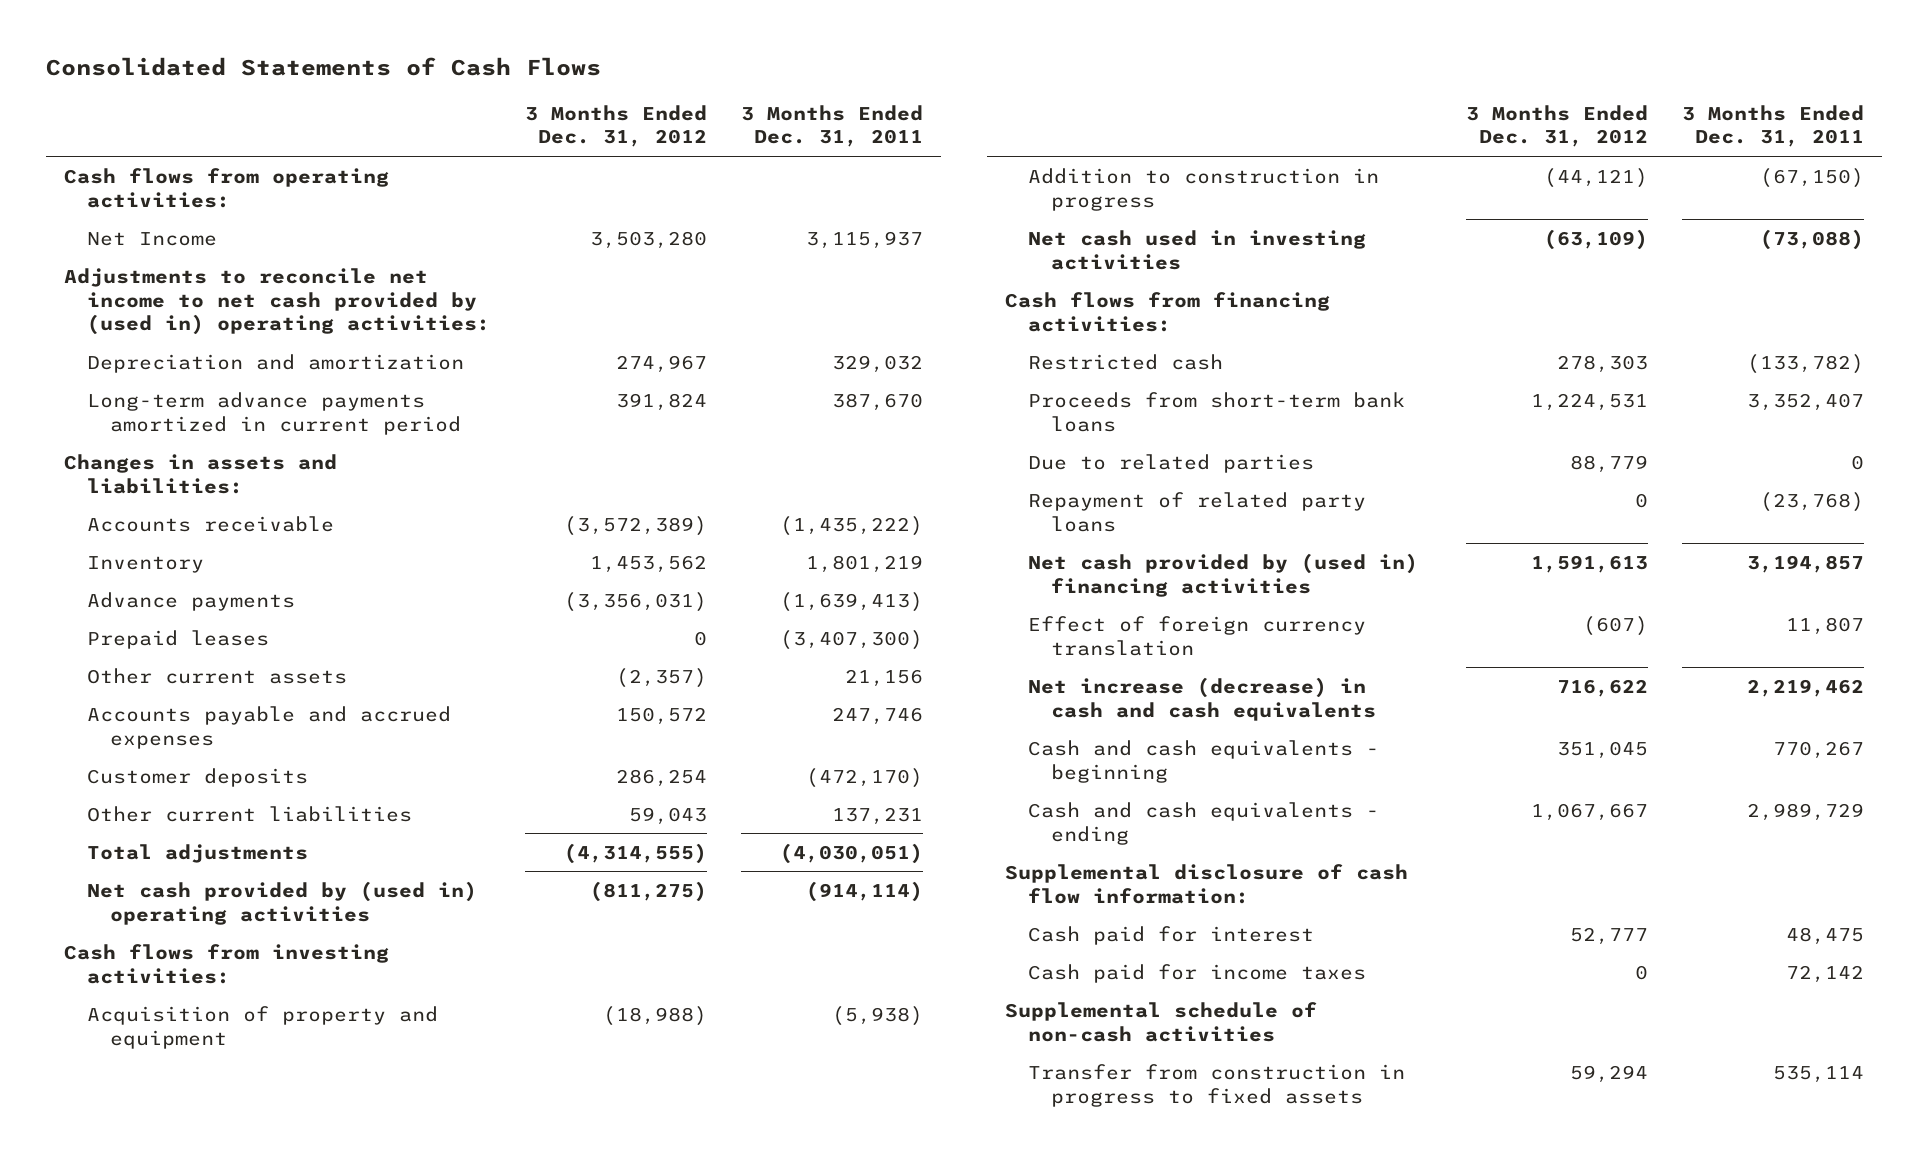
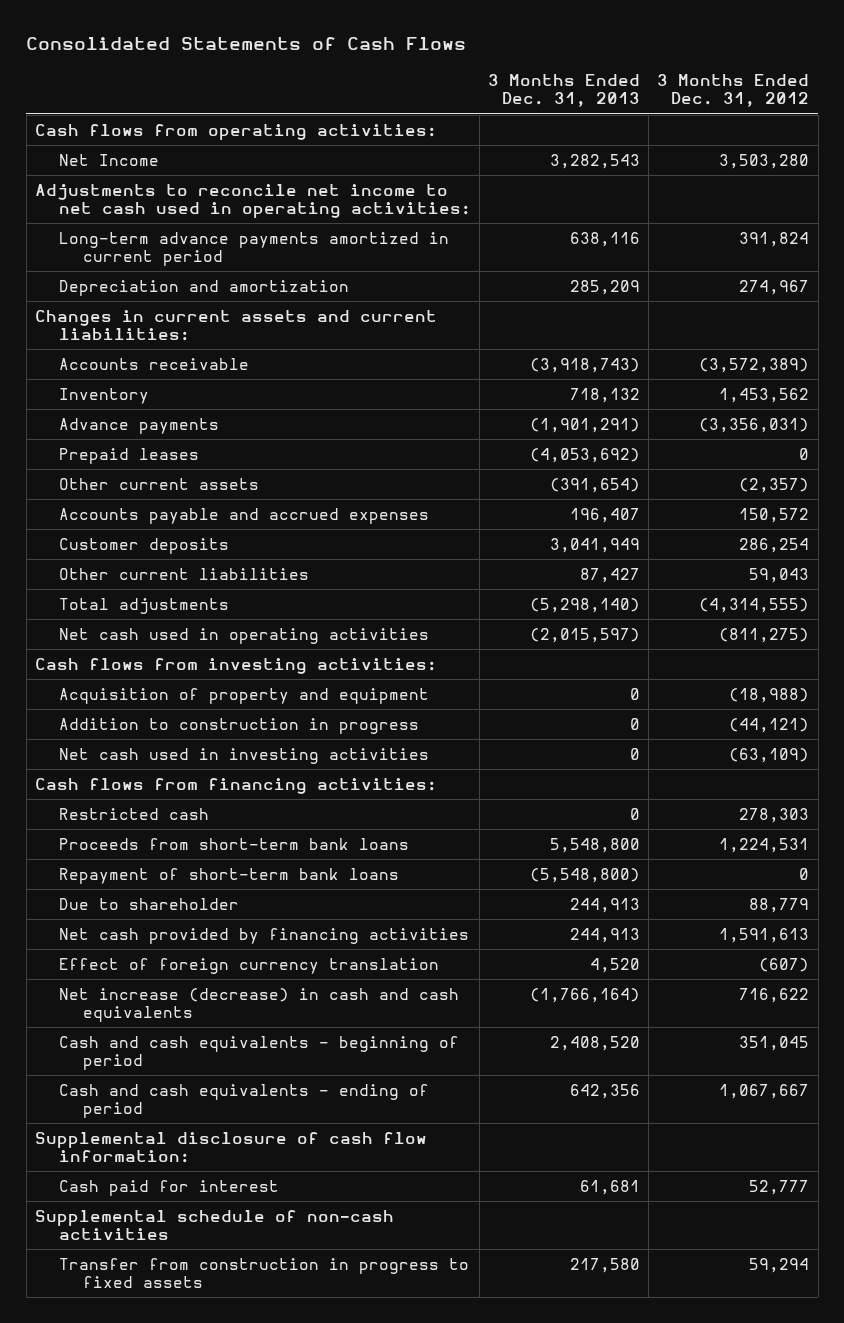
- | 3 Months Ended Dec. 31, 2012 | 3 Months Ended Dec. 31, 2011
+ | 3 Months Ended Dec. 31, 2013 | 3 Months Ended Dec. 31, 2012
- Adjustments to reconcile net income to net cash provided by (used in) operating activities:
+ Adjustments to reconcile net income to net cash used in operating activities:
- Changes in assets and liabilities:
moved down: Depreciation and amortization | 285,209 | 274,967
+ Changes in current assets and current liabilities:
- Net cash provided by (used in) operating activities | (811,275) | (914,114)
+ Net cash used in operating activities | (2,015,597) | (811,275)
- Due to related parties | 88,779 | 0
- Repayment of related party loans | 0 | (23,768)
- Net cash provided by (used in) financing activities | 1,591,613 | 3,194,857
+ Repayment of short-term bank loans | (5,548,800) | 0
+ Due to shareholder | 244,913 | 88,779
+ Net cash provided by financing activities | 244,913 | 1,591,613
- Cash and cash equivalents - beginning | 351,045 | 770,267
- Cash and cash equivalents - ending | 1,067,667 | 2,989,729
+ Cash and cash equivalents - beginning of period | 2,408,520 | 351,045
+ Cash and cash equivalents - ending of period | 642,356 | 1,067,667
- Cash paid for income taxes | 0 | 72,142

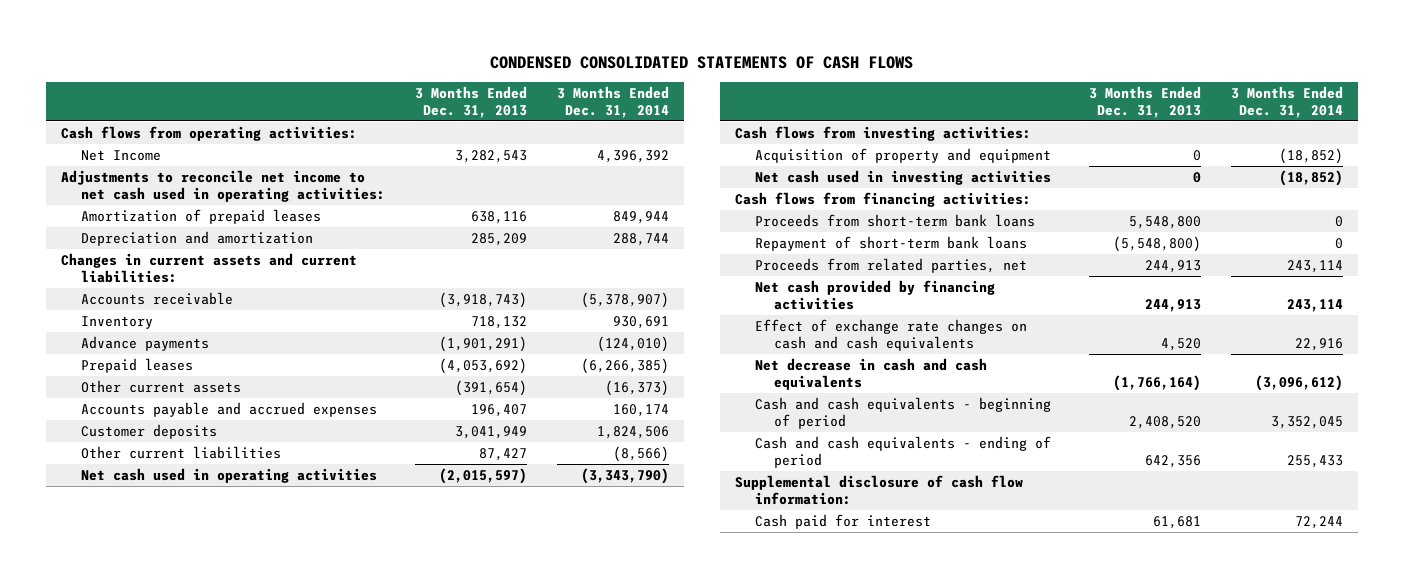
- Consolidated Statements of Cash Flows
+ CONDENSED CONSOLIDATED STATEMENTS OF CASH FLOWS
- | 3 Months Ended Dec. 31, 2013 | 3 Months Ended Dec. 31, 2012
+ | 3 Months Ended Dec. 31, 2013 | 3 Months Ended Dec. 31, 2014
- Long-term advance payments amortized in current period | 638,116 | 391,824
+ Amortization of prepaid leases | 638,116 | 849,944
- Total adjustments | (5,298,140) | (4,314,555)
- Addition to construction in progress | 0 | (44,121)
- Restricted cash | 0 | 278,303
- Due to shareholder | 244,913 | 88,779
+ Proceeds from related parties, net | 244,913 | 243,114
- Effect of foreign currency translation | 4,520 | (607)
- Net increase (decrease) in cash and cash equivalents | (1,766,164) | 716,622
+ Effect of exchange rate changes on cash and cash equivalents | 4,520 | 22,916
+ Net decrease in cash and cash equivalents | (1,766,164) | (3,096,612)
- Supplemental schedule of non-cash activities
- Transfer from construction in progress to fixed assets | 217,580 | 59,294

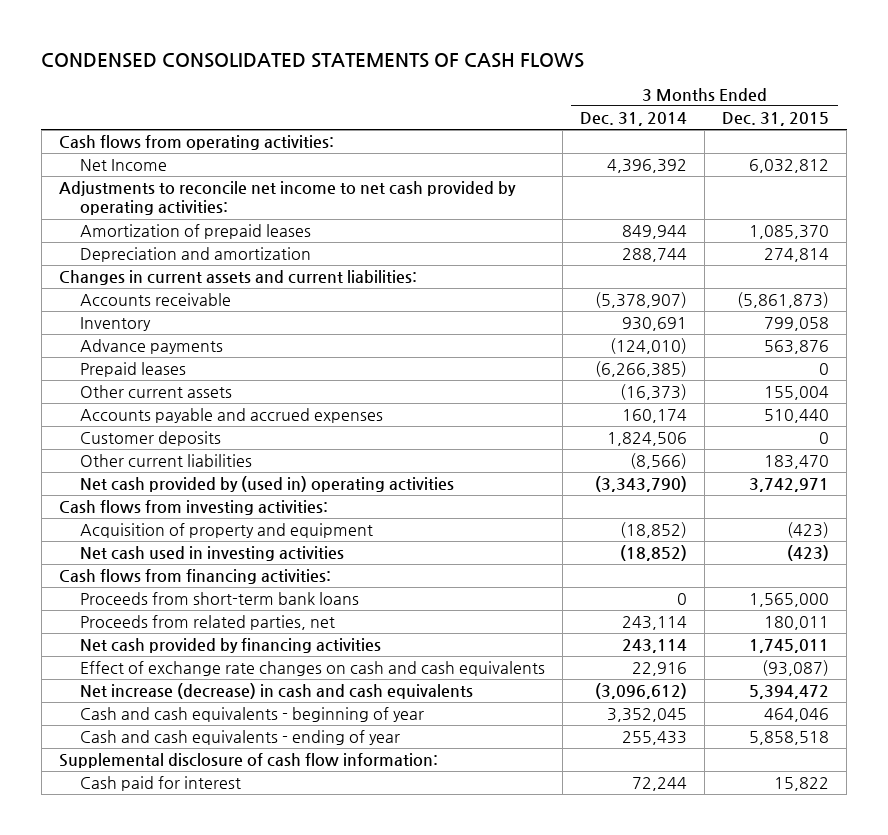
- | 3 Months Ended Dec. 31, 2013 | 3 Months Ended Dec. 31, 2014
+ | 3 Months Ended Dec. 31, 2014 | 3 Months Ended Dec. 31, 2015
- Adjustments to reconcile net income to net cash used in operating activities:
+ Adjustments to reconcile net income to net cash provided by operating activities:
- Net cash used in operating activities | (2,015,597) | (3,343,790)
+ Net cash provided by (used in) operating activities | (3,343,790) | 3,742,971
- Repayment of short-term bank loans | (5,548,800) | 0
- Net decrease in cash and cash equivalents | (1,766,164) | (3,096,612)
- Cash and cash equivalents - beginning of period | 2,408,520 | 3,352,045
- Cash and cash equivalents - ending of period | 642,356 | 255,433
+ Net increase (decrease) in cash and cash equivalents | (3,096,612) | 5,394,472
+ Cash and cash equivalents - beginning of year | 3,352,045 | 464,046
+ Cash and cash equivalents - ending of year | 255,433 | 5,858,518

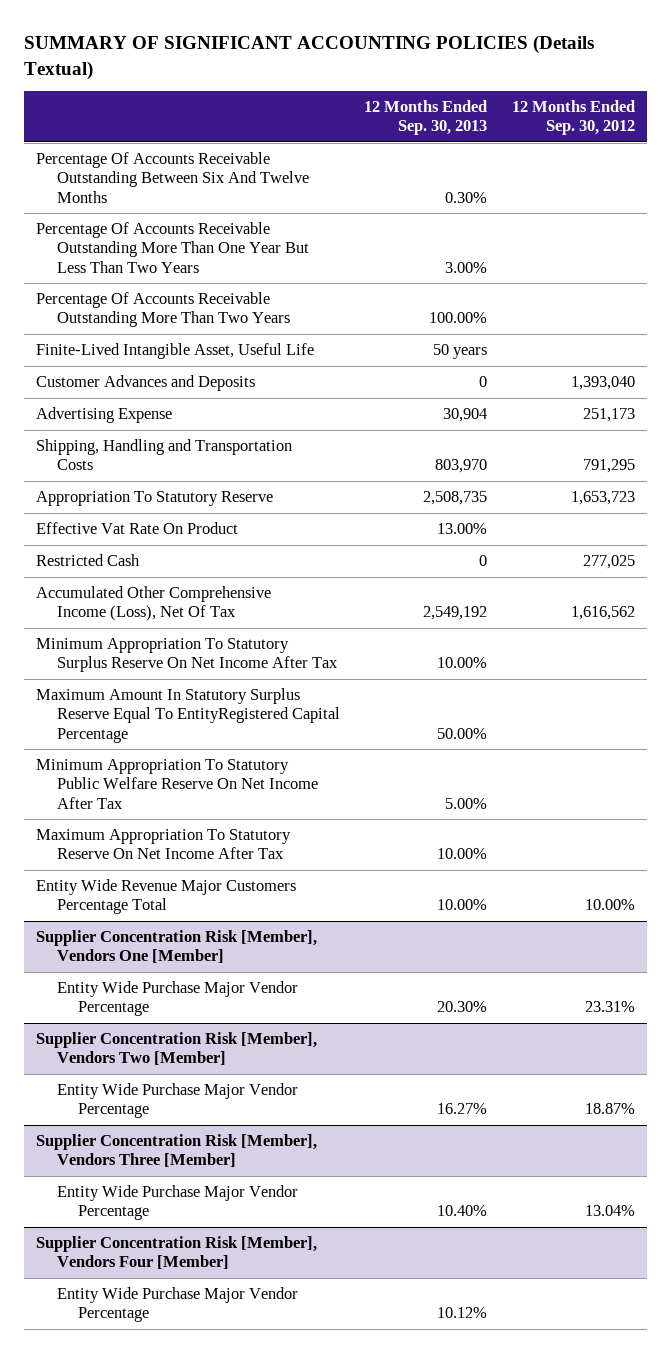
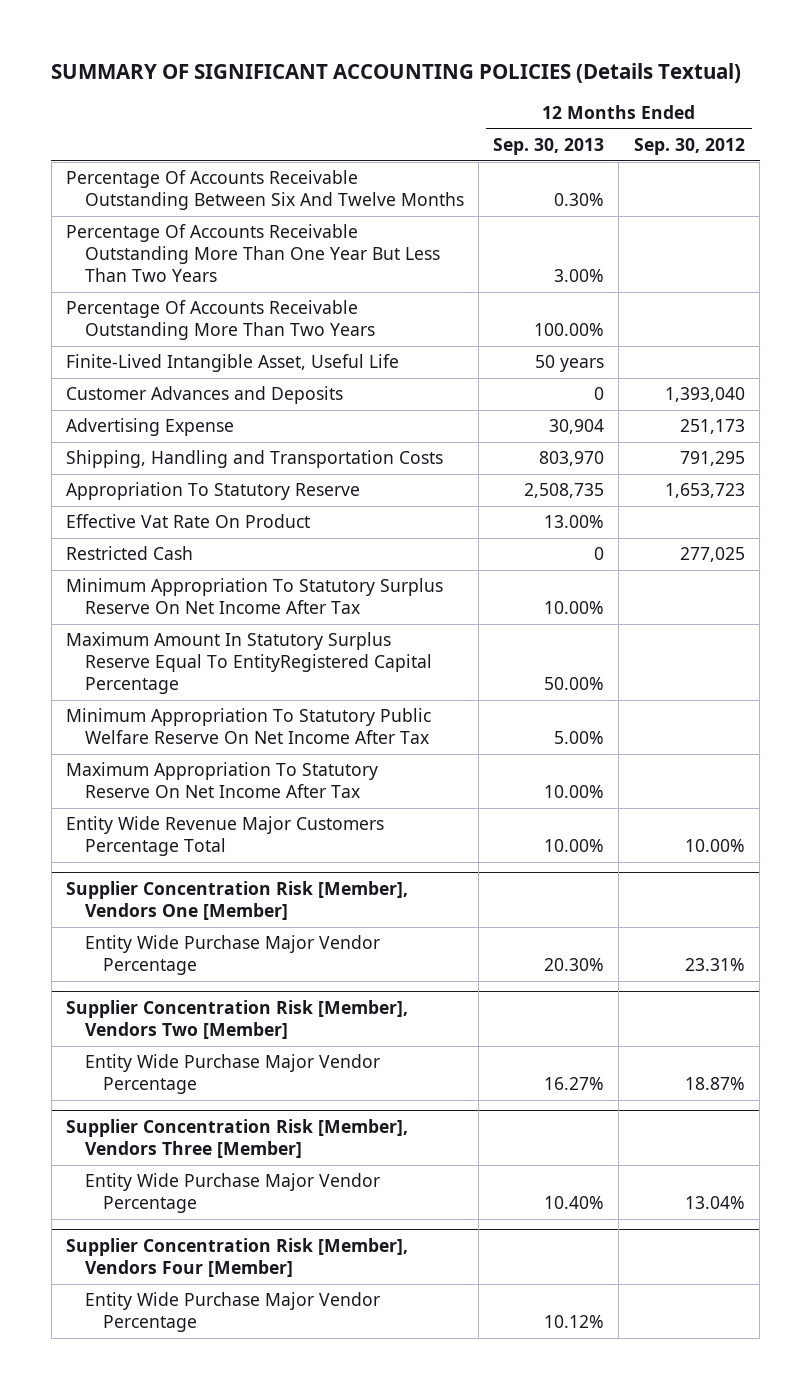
- Accumulated Other Comprehensive Income (Loss), Net Of Tax | 2,549,192 | 1,616,562

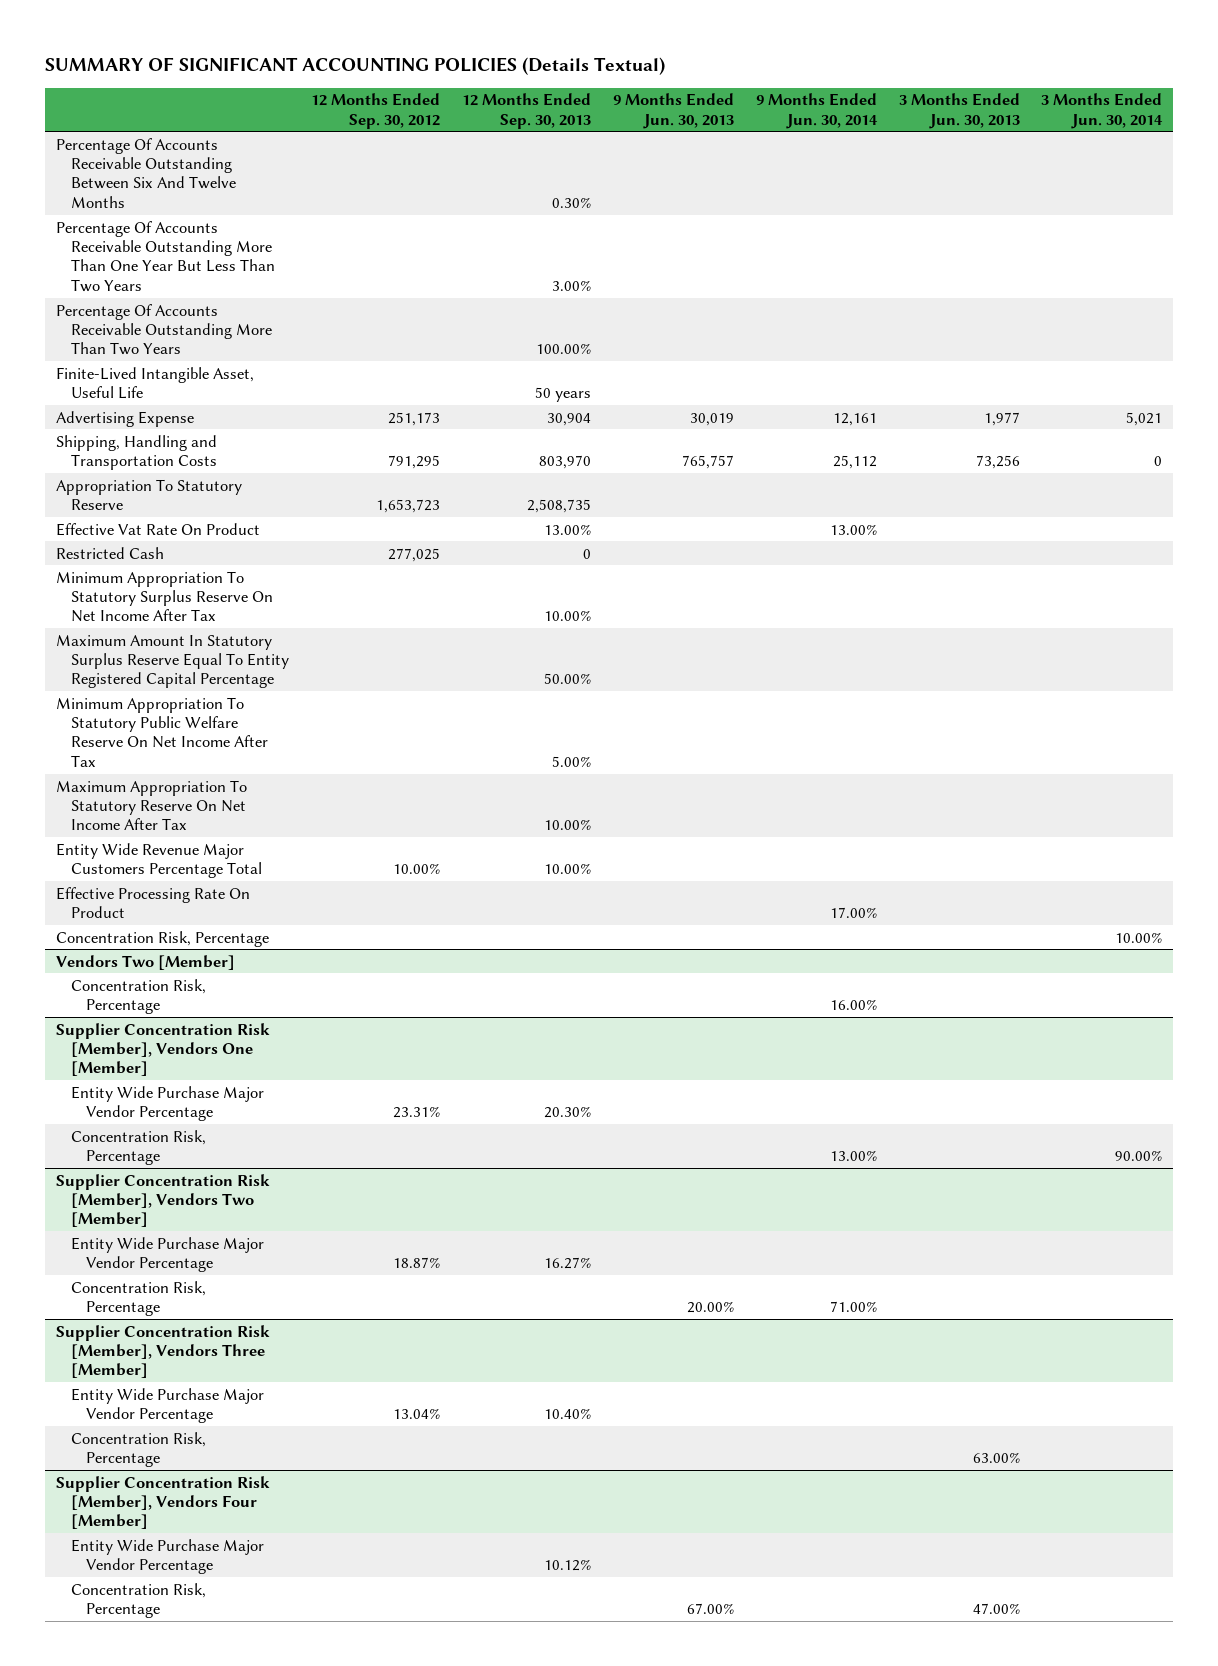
- | 12 Months Ended Sep. 30, 2013 | 12 Months Ended Sep. 30, 2012
+ | 12 Months Ended Sep. 30, 2012 | 12 Months Ended Sep. 30, 2013 | 9 Months Ended Jun. 30, 2013 | 9 Months Ended Jun. 30, 2014 | 3 Months Ended Jun. 30, 2013 | 3 Months Ended Jun. 30, 2014
- Customer Advances and Deposits | 0 | 1,393,040
- Maximum Amount In Statutory Surplus Reserve Equal To EntityRegistered Capital Percentage | 50.00% |
+ Maximum Amount In Statutory Surplus Reserve Equal To Entity Registered Capital Percentage | | 50.00% | | | |
+ Effective Processing Rate On Product | | | | 17.00% | |
+ Concentration Risk, Percentage | | | | | | 10.00%
+ Vendors Two [Member]
+ Concentration Risk, Percentage | | | | 16.00% | |
@ Supplier Concentration Risk [Member], Vendors One [Member]
+ Concentration Risk, Percentage | | | | 13.00% | | 90.00%
@ Supplier Concentration Risk [Member], Vendors Two [Member]
+ Concentration Risk, Percentage | | | 20.00% | 71.00% | |
@ Supplier Concentration Risk [Member], Vendors Three [Member]
+ Concentration Risk, Percentage | | | | | 63.00% |
@ Supplier Concentration Risk [Member], Vendors Four [Member]
+ Concentration Risk, Percentage | | | 67.00% | | 47.00% |

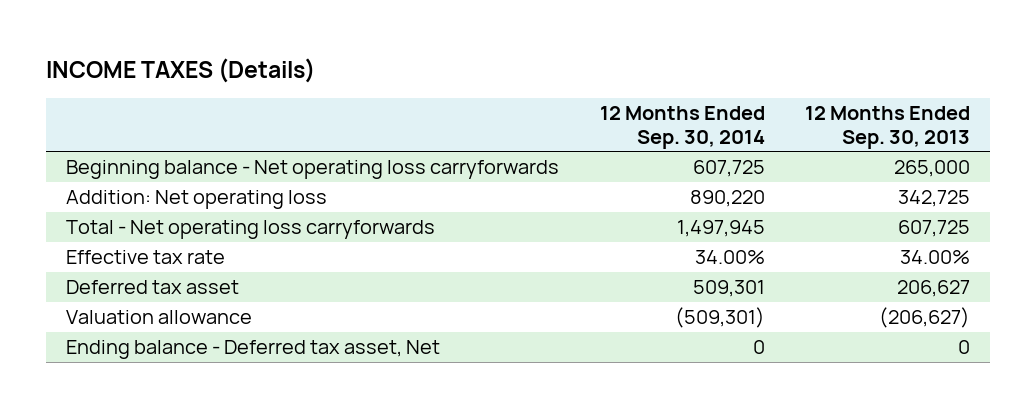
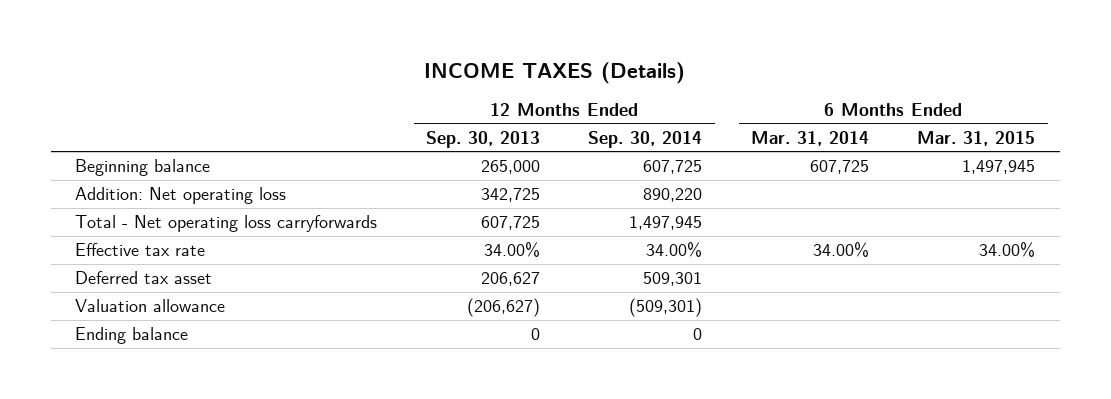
- | 12 Months Ended Sep. 30, 2014 | 12 Months Ended Sep. 30, 2013
+ | 12 Months Ended Sep. 30, 2013 | 12 Months Ended Sep. 30, 2014 | 6 Months Ended Mar. 31, 2014 | 6 Months Ended Mar. 31, 2015
- Beginning balance - Net operating loss carryforwards | 607,725 | 265,000
+ Beginning balance | 265,000 | 607,725 | 607,725 | 1,497,945
- Ending balance - Deferred tax asset, Net | 0 | 0
+ Ending balance | 0 | 0 | |

